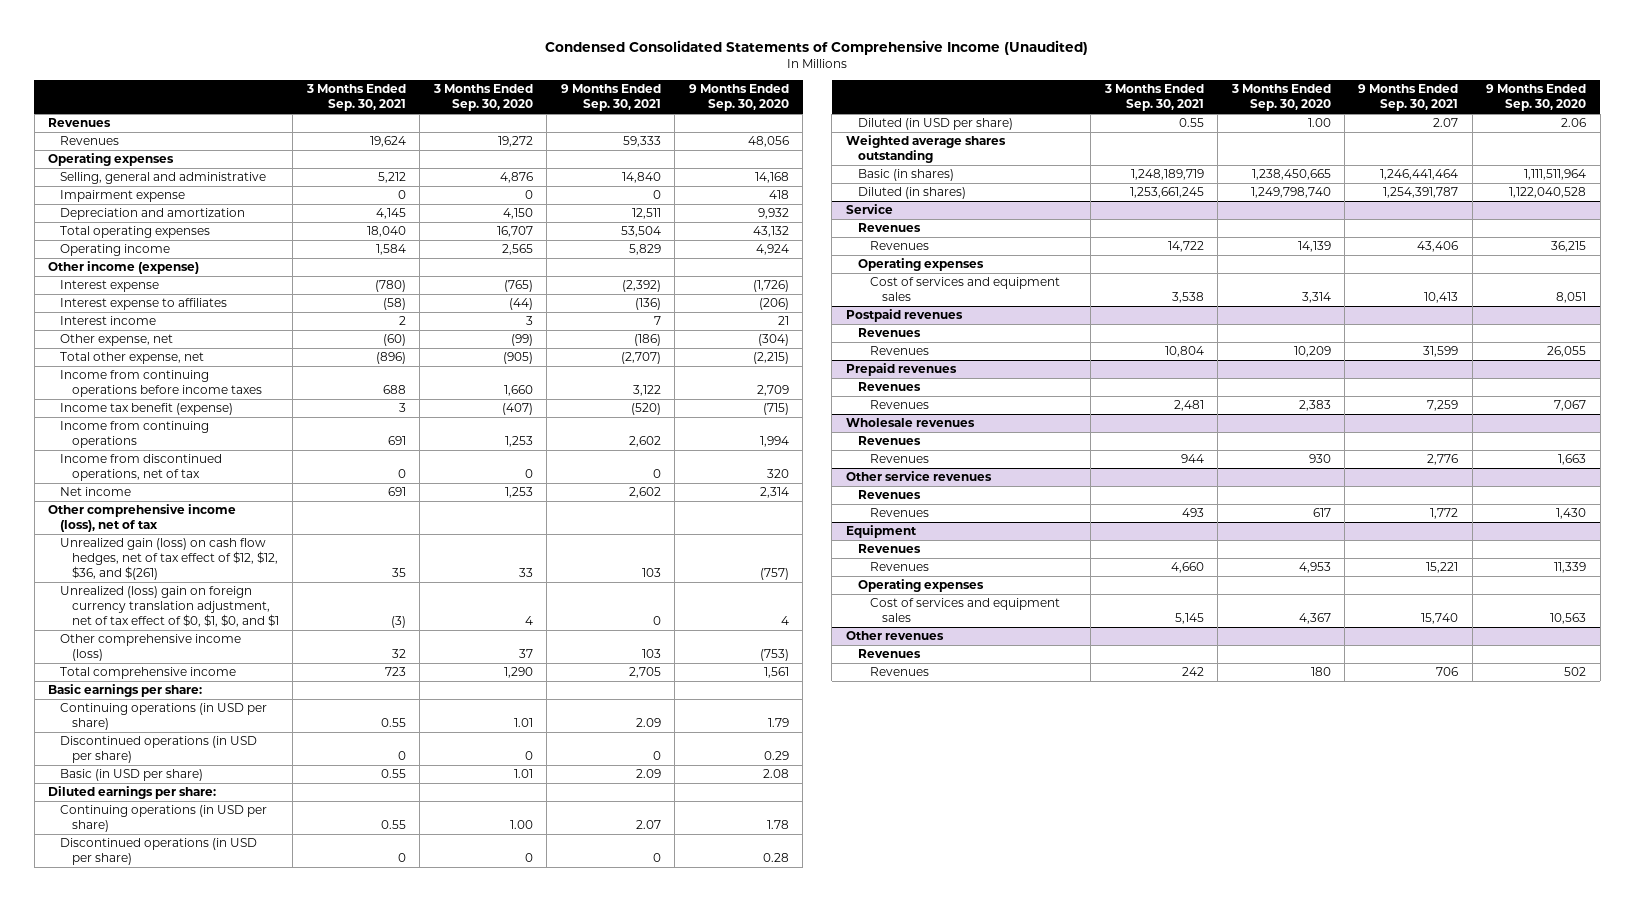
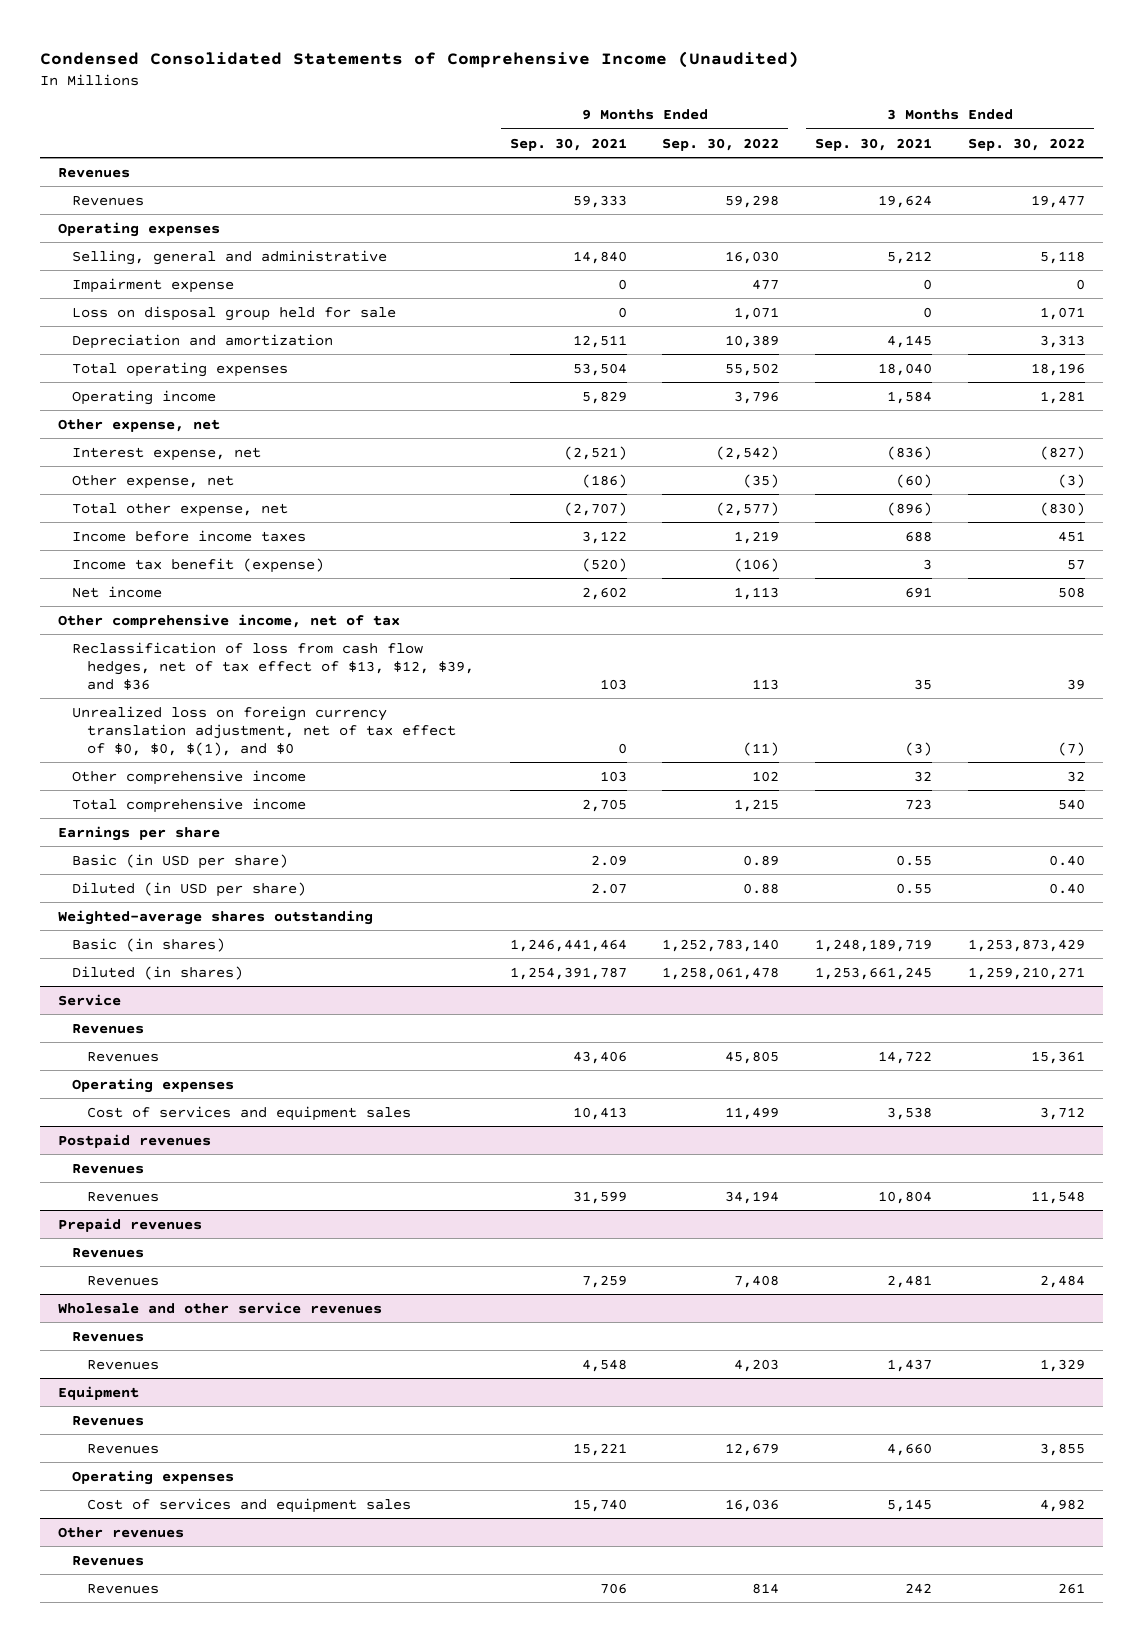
- | 3 Months Ended Sep. 30, 2021 | 3 Months Ended Sep. 30, 2020 | 9 Months Ended Sep. 30, 2021 | 9 Months Ended Sep. 30, 2020
+ | 9 Months Ended Sep. 30, 2021 | 9 Months Ended Sep. 30, 2022 | 3 Months Ended Sep. 30, 2021 | 3 Months Ended Sep. 30, 2022
+ Loss on disposal group held for sale | 0 | 1,071 | 0 | 1,071
- Other income (expense)
- Interest expense | (780) | (765) | (2,392) | (1,726)
- Interest expense to affiliates | (58) | (44) | (136) | (206)
- Interest income | 2 | 3 | 7 | 21
+ Other expense, net
+ Interest expense, net | (2,521) | (2,542) | (836) | (827)
- Income from continuing operations before income taxes | 688 | 1,660 | 3,122 | 2,709
+ Income before income taxes | 3,122 | 1,219 | 688 | 451
- Income from continuing operations | 691 | 1,253 | 2,602 | 1,994
- Income from discontinued operations, net of tax | 0 | 0 | 0 | 320
- Other comprehensive income (loss), net of tax
- Unrealized gain (loss) on cash flow hedges, net of tax effect of $12, $12, $36, and $(261) | 35 | 33 | 103 | (757)
- Unrealized (loss) gain on foreign currency translation adjustment, net of tax effect of $0, $1, $0, and $1 | (3) | 4 | 0 | 4
- Other comprehensive income (loss) | 32 | 37 | 103 | (753)
+ Other comprehensive income, net of tax
+ Reclassification of loss from cash flow hedges, net of tax effect of $13, $12, $39, and $36 | 103 | 113 | 35 | 39
+ Unrealized loss on foreign currency translation adjustment, net of tax effect of $0, $0, $(1), and $0 | 0 | (11) | (3) | (7)
+ Other comprehensive income | 103 | 102 | 32 | 32
- Basic earnings per share:
- Continuing operations (in USD per share) | 0.55 | 1.01 | 2.09 | 1.79
- Discontinued operations (in USD per share) | 0 | 0 | 0 | 0.29
+ Earnings per share
- Diluted earnings per share:
- Continuing operations (in USD per share) | 0.55 | 1.00 | 2.07 | 1.78
- Discontinued operations (in USD per share) | 0 | 0 | 0 | 0.28
- Weighted average shares outstanding
+ Weighted-average shares outstanding
- Wholesale revenues
- Revenues
- Revenues | 944 | 930 | 2,776 | 1,663
- Other service revenues
+ Wholesale and other service revenues
- Revenues | 493 | 617 | 1,772 | 1,430
+ Revenues | 4,548 | 4,203 | 1,437 | 1,329

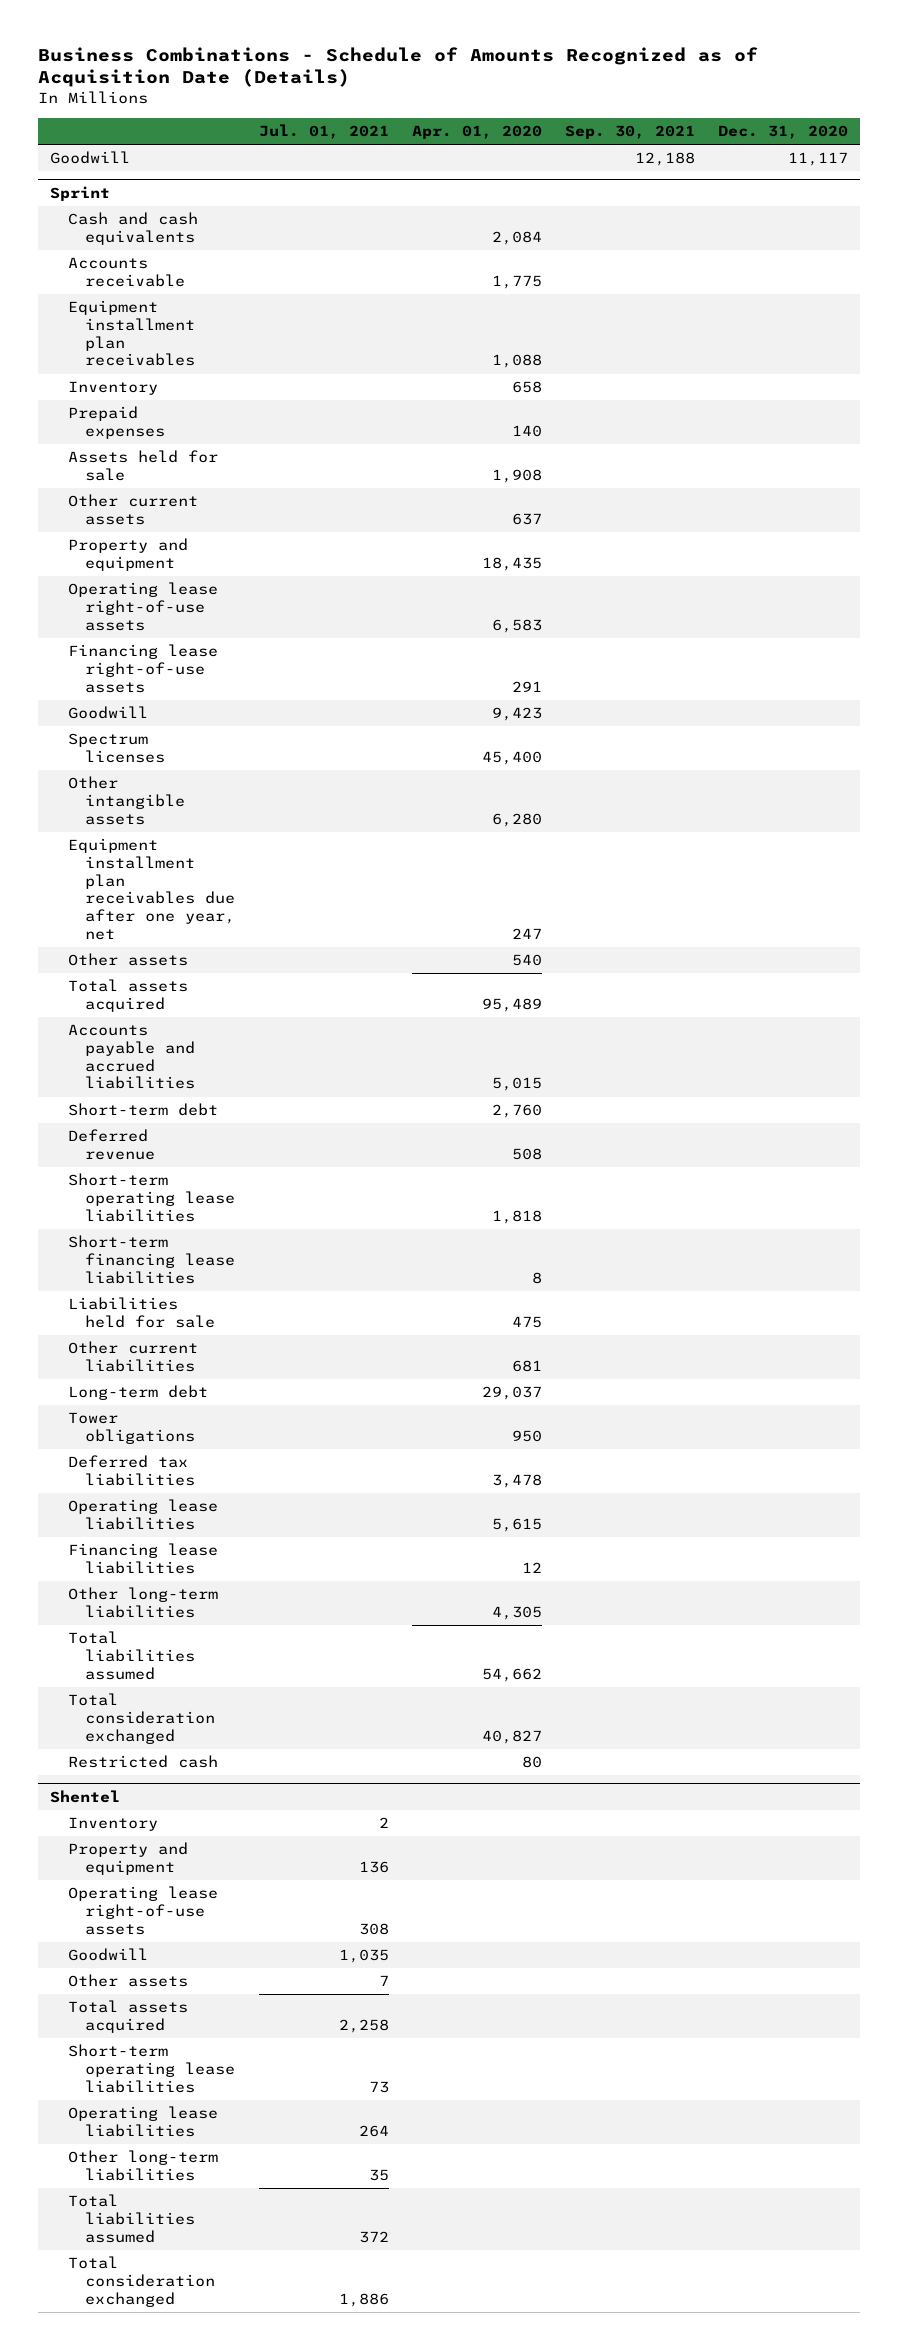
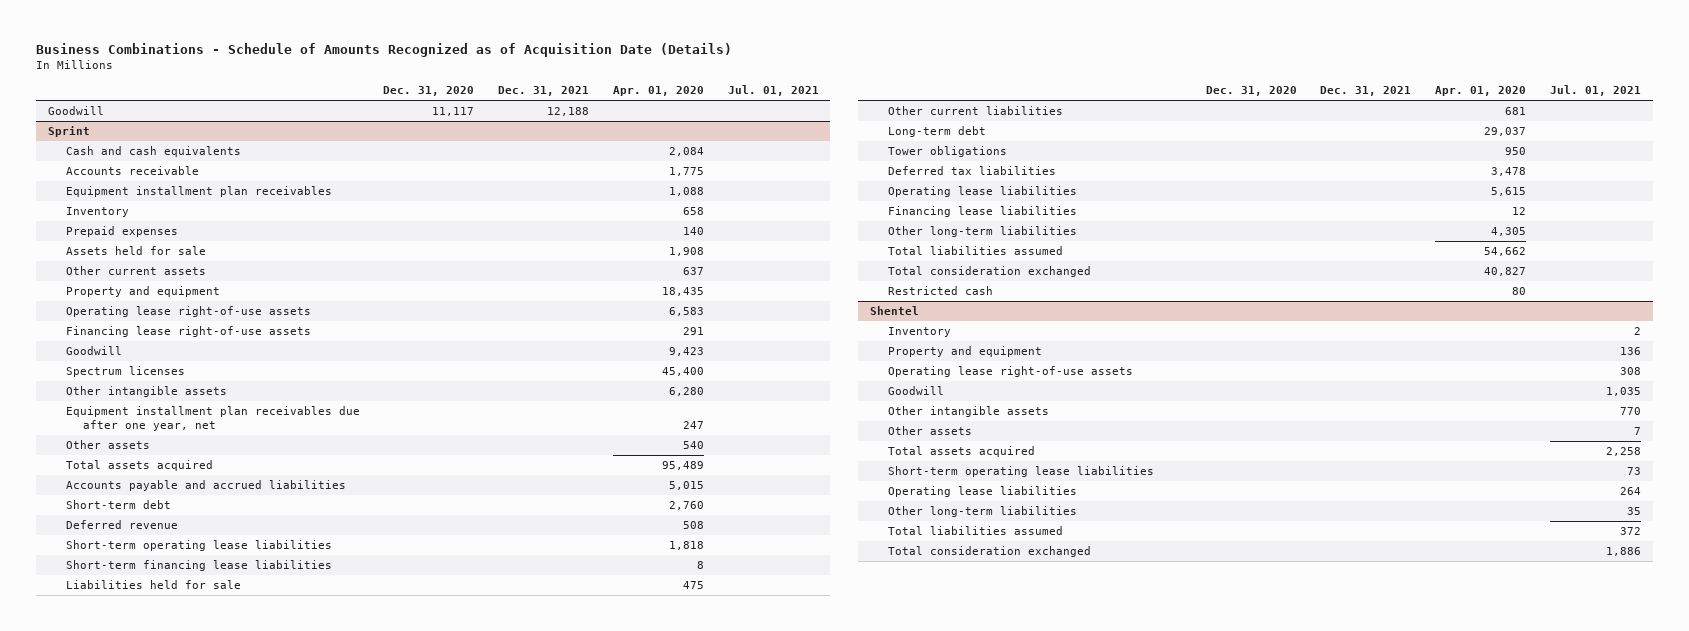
- | Jul. 01, 2021 | Apr. 01, 2020 | Sep. 30, 2021 | Dec. 31, 2020
+ | Dec. 31, 2020 | Dec. 31, 2021 | Apr. 01, 2020 | Jul. 01, 2021
@ Shentel
+ Other intangible assets | | | | 770

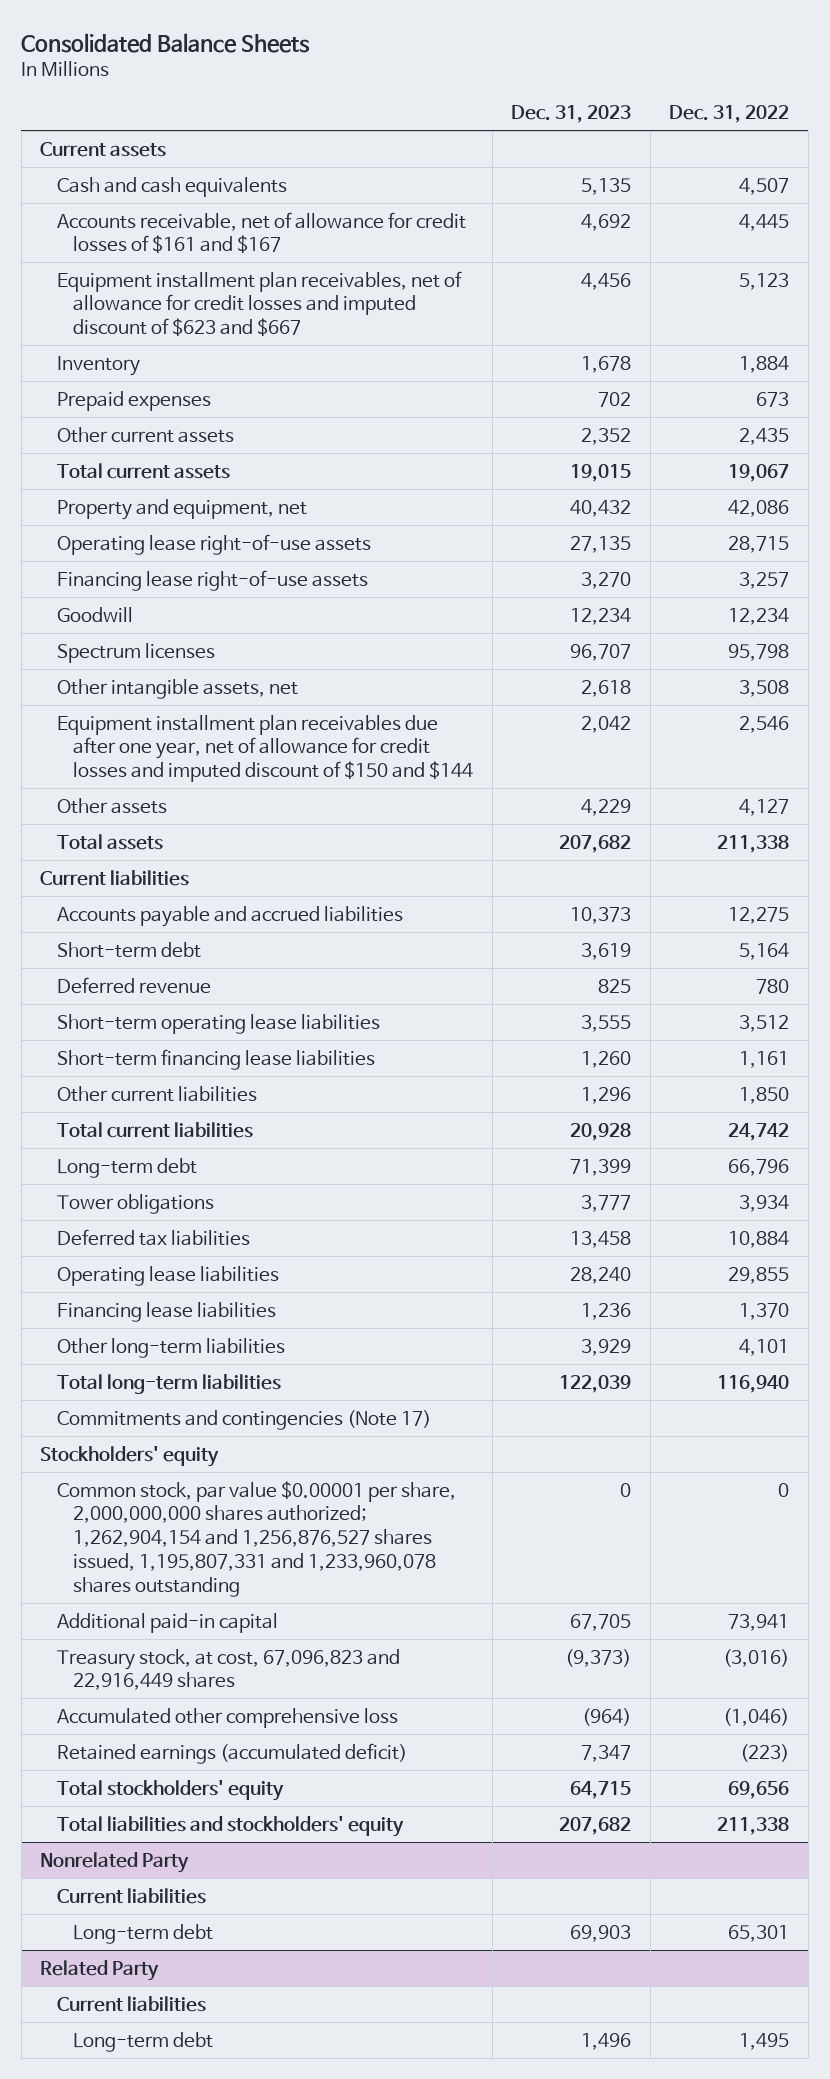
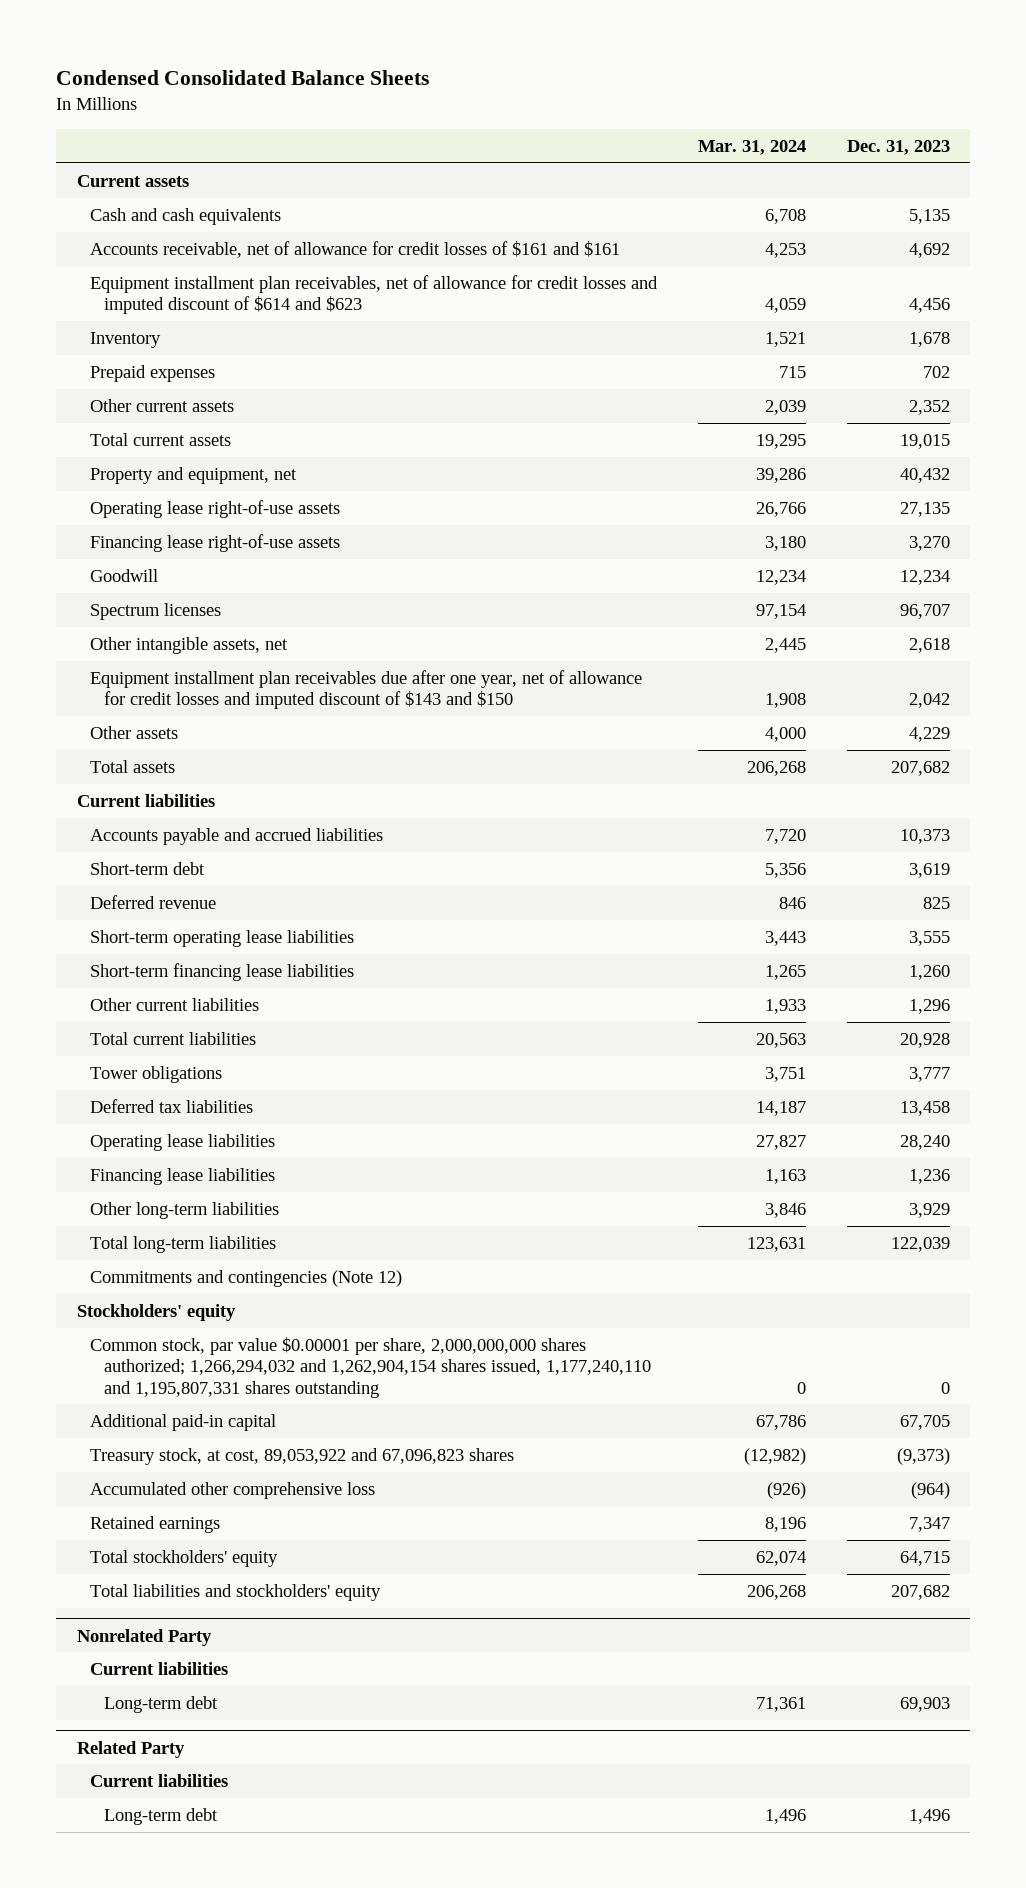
- Consolidated Balance Sheets
+ Condensed Consolidated Balance Sheets
- | Dec. 31, 2023 | Dec. 31, 2022
+ | Mar. 31, 2024 | Dec. 31, 2023
- Accounts receivable, net of allowance for credit losses of $161 and $167 | 4,692 | 4,445
- Equipment installment plan receivables, net of allowance for credit losses and imputed discount of $623 and $667 | 4,456 | 5,123
+ Accounts receivable, net of allowance for credit losses of $161 and $161 | 4,253 | 4,692
+ Equipment installment plan receivables, net of allowance for credit losses and imputed discount of $614 and $623 | 4,059 | 4,456
- Equipment installment plan receivables due after one year, net of allowance for credit losses and imputed discount of $150 and $144 | 2,042 | 2,546
+ Equipment installment plan receivables due after one year, net of allowance for credit losses and imputed discount of $143 and $150 | 1,908 | 2,042
- Long-term debt | 71,399 | 66,796
- Commitments and contingencies (Note 17)
+ Commitments and contingencies (Note 12)
- Common stock, par value $0.00001 per share, 2,000,000,000 shares authorized; 1,262,904,154 and 1,256,876,527 shares issued, 1,195,807,331 and 1,233,960,078 shares outstanding | 0 | 0
+ Common stock, par value $0.00001 per share, 2,000,000,000 shares authorized; 1,266,294,032 and 1,262,904,154 shares issued, 1,177,240,110 and 1,195,807,331 shares outstanding | 0 | 0
- Treasury stock, at cost, 67,096,823 and 22,916,449 shares | (9,373) | (3,016)
+ Treasury stock, at cost, 89,053,922 and 67,096,823 shares | (12,982) | (9,373)
- Retained earnings (accumulated deficit) | 7,347 | (223)
+ Retained earnings | 8,196 | 7,347

